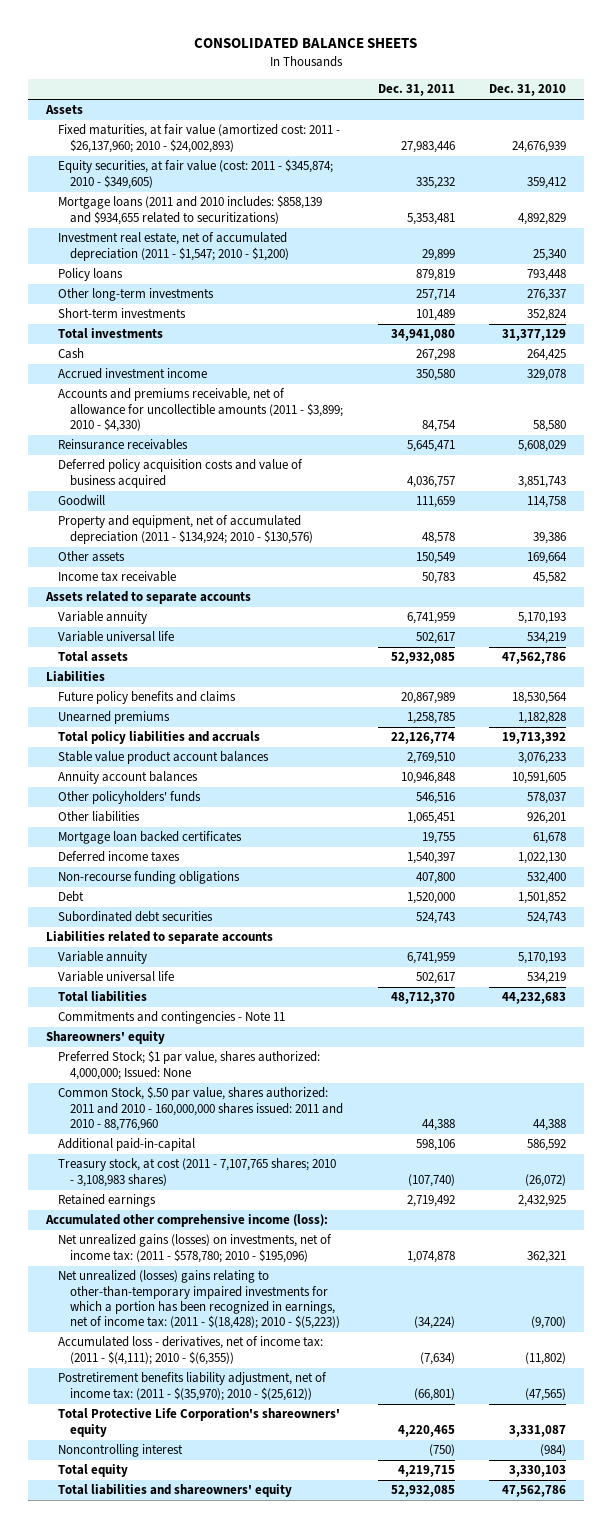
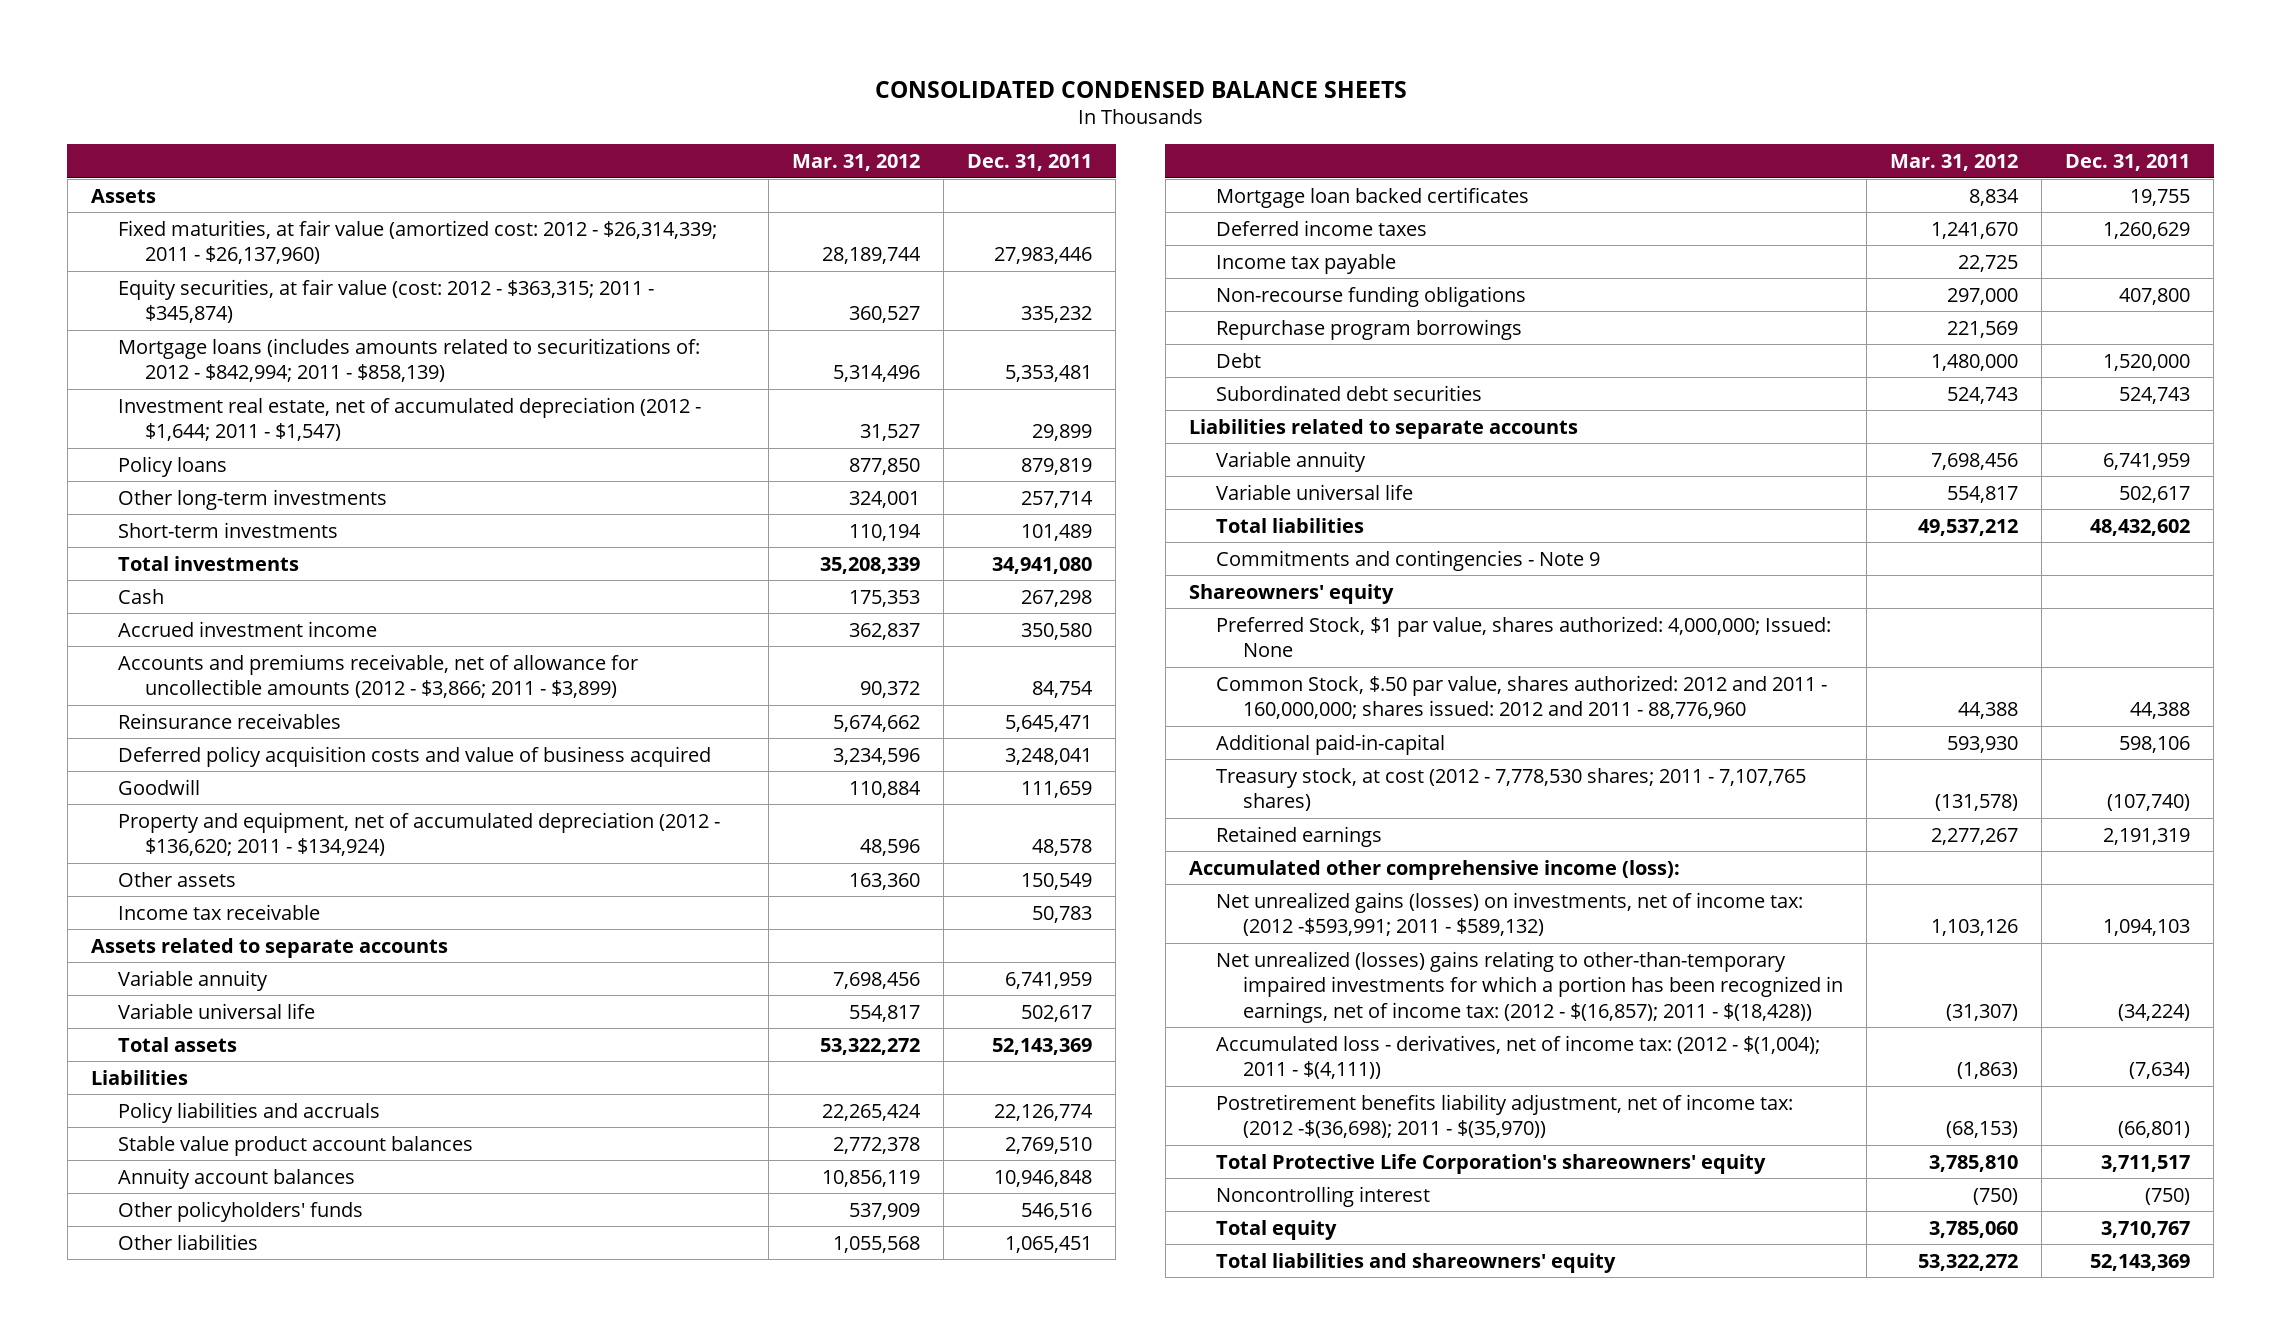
- CONSOLIDATED BALANCE SHEETS
+ CONSOLIDATED CONDENSED BALANCE SHEETS
- | Dec. 31, 2011 | Dec. 31, 2010
+ | Mar. 31, 2012 | Dec. 31, 2011
- Fixed maturities, at fair value (amortized cost: 2011 - $26,137,960; 2010 - $24,002,893) | 27,983,446 | 24,676,939
- Equity securities, at fair value (cost: 2011 - $345,874; 2010 - $349,605) | 335,232 | 359,412
- Mortgage loans (2011 and 2010 includes: $858,139 and $934,655 related to securitizations) | 5,353,481 | 4,892,829
- Investment real estate, net of accumulated depreciation (2011 - $1,547; 2010 - $1,200) | 29,899 | 25,340
+ Fixed maturities, at fair value (amortized cost: 2012 - $26,314,339; 2011 - $26,137,960) | 28,189,744 | 27,983,446
+ Equity securities, at fair value (cost: 2012 - $363,315; 2011 - $345,874) | 360,527 | 335,232
+ Mortgage loans (includes amounts related to securitizations of: 2012 - $842,994; 2011 - $858,139) | 5,314,496 | 5,353,481
+ Investment real estate, net of accumulated depreciation (2012 - $1,644; 2011 - $1,547) | 31,527 | 29,899
- Accounts and premiums receivable, net of allowance for uncollectible amounts (2011 - $3,899; 2010 - $4,330) | 84,754 | 58,580
+ Accounts and premiums receivable, net of allowance for uncollectible amounts (2012 - $3,866; 2011 - $3,899) | 90,372 | 84,754
- Deferred policy acquisition costs and value of business acquired | 4,036,757 | 3,851,743
+ Deferred policy acquisition costs and value of business acquired | 3,234,596 | 3,248,041
- Property and equipment, net of accumulated depreciation (2011 - $134,924; 2010 - $130,576) | 48,578 | 39,386
+ Property and equipment, net of accumulated depreciation (2012 - $136,620; 2011 - $134,924) | 48,596 | 48,578
- Total assets | 52,932,085 | 47,562,786
+ Total assets | 53,322,272 | 52,143,369
- Future policy benefits and claims | 20,867,989 | 18,530,564
- Unearned premiums | 1,258,785 | 1,182,828
- Total policy liabilities and accruals | 22,126,774 | 19,713,392
+ Policy liabilities and accruals | 22,265,424 | 22,126,774
- Deferred income taxes | 1,540,397 | 1,022,130
+ Deferred income taxes | 1,241,670 | 1,260,629
+ Income tax payable | 22,725 |
+ Repurchase program borrowings | 221,569 |
- Total liabilities | 48,712,370 | 44,232,683
- Commitments and contingencies - Note 11
+ Total liabilities | 49,537,212 | 48,432,602
+ Commitments and contingencies - Note 9
- Preferred Stock; $1 par value, shares authorized: 4,000,000; Issued: None
- Common Stock, $.50 par value, shares authorized: 2011 and 2010 - 160,000,000 shares issued: 2011 and 2010 - 88,776,960 | 44,388 | 44,388
+ Preferred Stock, $1 par value, shares authorized: 4,000,000; Issued: None
+ Common Stock, $.50 par value, shares authorized: 2012 and 2011 - 160,000,000; shares issued: 2012 and 2011 - 88,776,960 | 44,388 | 44,388
- Treasury stock, at cost (2011 - 7,107,765 shares; 2010 - 3,108,983 shares) | (107,740) | (26,072)
- Retained earnings | 2,719,492 | 2,432,925
+ Treasury stock, at cost (2012 - 7,778,530 shares; 2011 - 7,107,765 shares) | (131,578) | (107,740)
+ Retained earnings | 2,277,267 | 2,191,319
- Net unrealized gains (losses) on investments, net of income tax: (2011 - $578,780; 2010 - $195,096) | 1,074,878 | 362,321
- Net unrealized (losses) gains relating to other-than-temporary impaired investments for which a portion has been recognized in earnings, net of income tax: (2011 - $(18,428); 2010 - $(5,223)) | (34,224) | (9,700)
- Accumulated loss - derivatives, net of income tax: (2011 - $(4,111); 2010 - $(6,355)) | (7,634) | (11,802)
- Postretirement benefits liability adjustment, net of income tax: (2011 - $(35,970); 2010 - $(25,612)) | (66,801) | (47,565)
- Total Protective Life Corporation's shareowners' equity | 4,220,465 | 3,331,087
+ Net unrealized gains (losses) on investments, net of income tax: (2012 -$593,991; 2011 - $589,132) | 1,103,126 | 1,094,103
+ Net unrealized (losses) gains relating to other-than-temporary impaired investments for which a portion has been recognized in earnings, net of income tax: (2012 - $(16,857); 2011 - $(18,428)) | (31,307) | (34,224)
+ Accumulated loss - derivatives, net of income tax: (2012 - $(1,004); 2011 - $(4,111)) | (1,863) | (7,634)
+ Postretirement benefits liability adjustment, net of income tax: (2012 -$(36,698); 2011 - $(35,970)) | (68,153) | (66,801)
+ Total Protective Life Corporation's shareowners' equity | 3,785,810 | 3,711,517
- Total equity | 4,219,715 | 3,330,103
- Total liabilities and shareowners' equity | 52,932,085 | 47,562,786
+ Total equity | 3,785,060 | 3,710,767
+ Total liabilities and shareowners' equity | 53,322,272 | 52,143,369

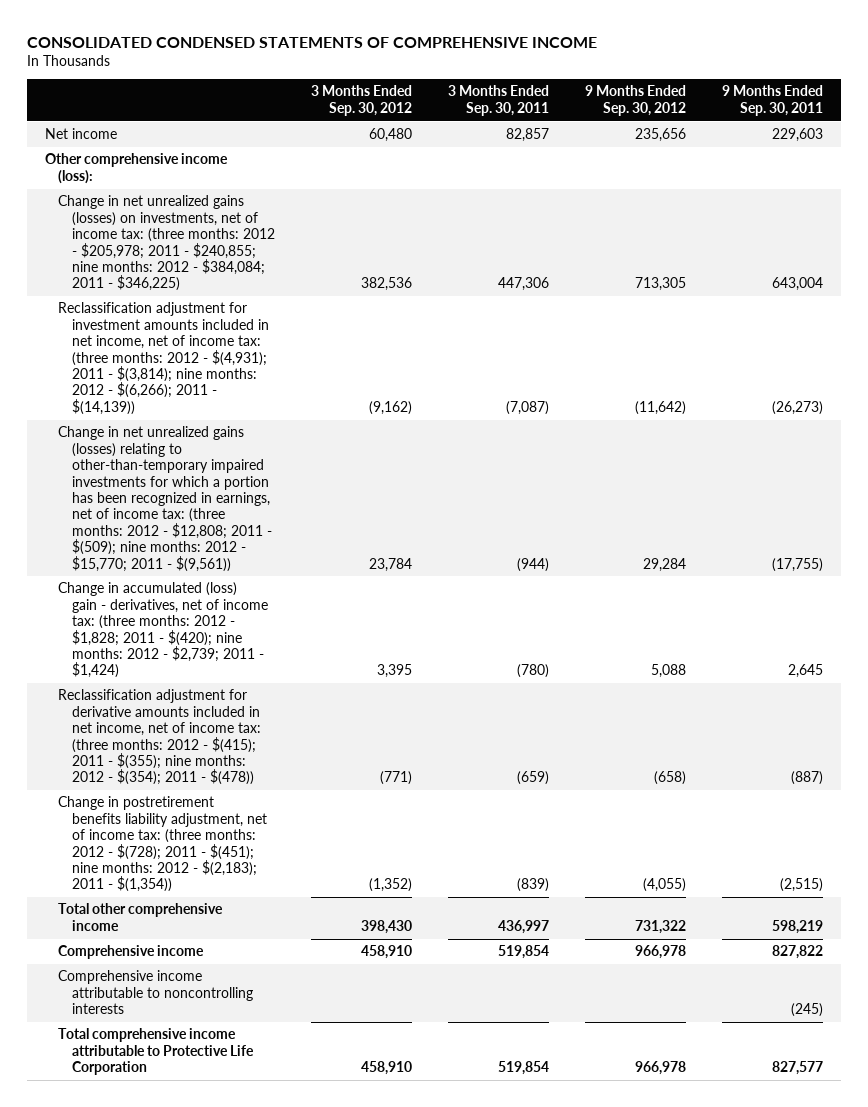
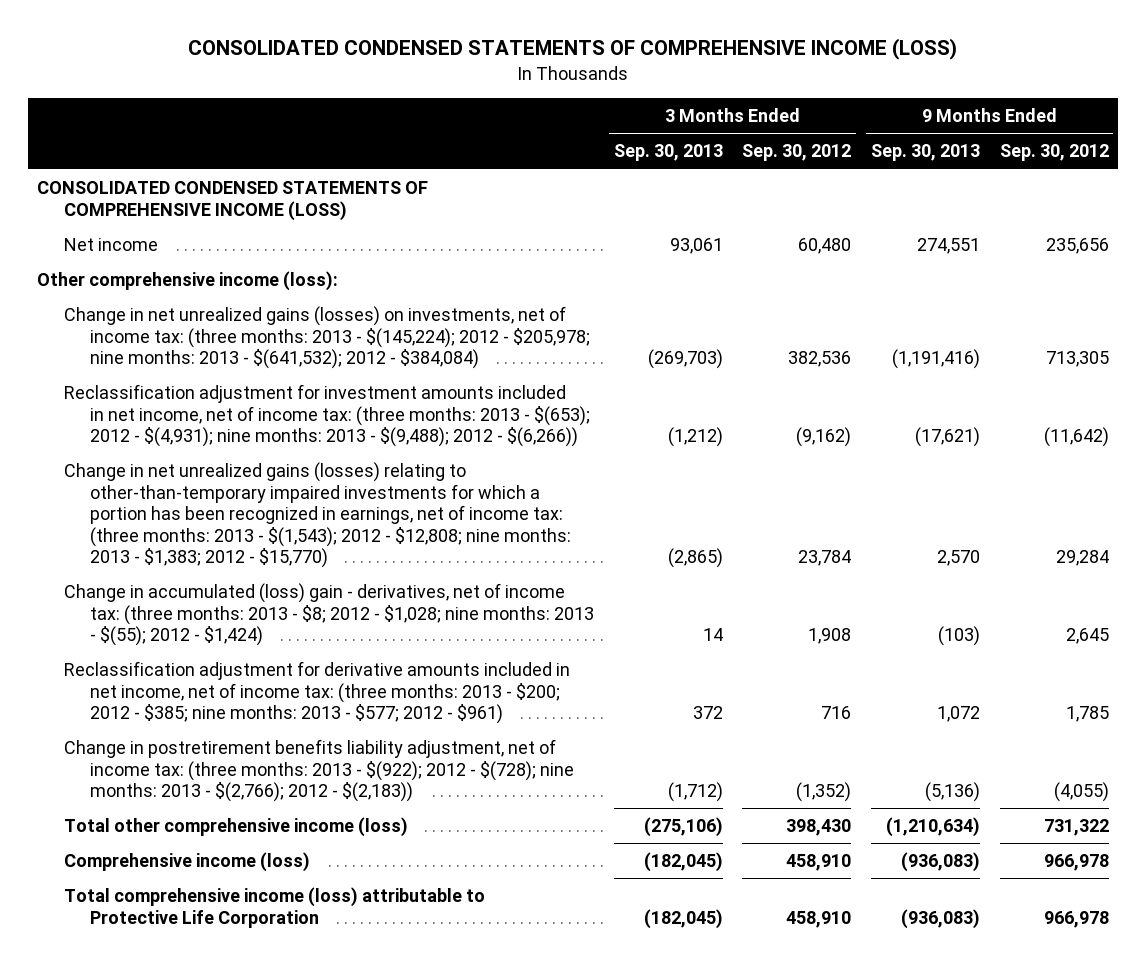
- CONSOLIDATED CONDENSED STATEMENTS OF COMPREHENSIVE INCOME
+ CONSOLIDATED CONDENSED STATEMENTS OF COMPREHENSIVE INCOME (LOSS)
- | 3 Months Ended Sep. 30, 2012 | 3 Months Ended Sep. 30, 2011 | 9 Months Ended Sep. 30, 2012 | 9 Months Ended Sep. 30, 2011
+ | 3 Months Ended Sep. 30, 2013 | 3 Months Ended Sep. 30, 2012 | 9 Months Ended Sep. 30, 2013 | 9 Months Ended Sep. 30, 2012
+ CONSOLIDATED CONDENSED STATEMENTS OF COMPREHENSIVE INCOME (LOSS)
- Change in net unrealized gains (losses) on investments, net of income tax: (three months: 2012 - $205,978; 2011 - $240,855; nine months: 2012 - $384,084; 2011 - $346,225) | 382,536 | 447,306 | 713,305 | 643,004
- Reclassification adjustment for investment amounts included in net income, net of income tax: (three months: 2012 - $(4,931); 2011 - $(3,814); nine months: 2012 - $(6,266); 2011 - $(14,139)) | (9,162) | (7,087) | (11,642) | (26,273)
- Change in net unrealized gains (losses) relating to other-than-temporary impaired investments for which a portion has been recognized in earnings, net of income tax: (three months: 2012 - $12,808; 2011 - $(509); nine months: 2012 - $15,770; 2011 - $(9,561)) | 23,784 | (944) | 29,284 | (17,755)
- Change in accumulated (loss) gain - derivatives, net of income tax: (three months: 2012 - $1,828; 2011 - $(420); nine months: 2012 - $2,739; 2011 - $1,424) | 3,395 | (780) | 5,088 | 2,645
- Reclassification adjustment for derivative amounts included in net income, net of income tax: (three months: 2012 - $(415); 2011 - $(355); nine months: 2012 - $(354); 2011 - $(478)) | (771) | (659) | (658) | (887)
- Change in postretirement benefits liability adjustment, net of income tax: (three months: 2012 - $(728); 2011 - $(451); nine months: 2012 - $(2,183); 2011 - $(1,354)) | (1,352) | (839) | (4,055) | (2,515)
- Total other comprehensive income | 398,430 | 436,997 | 731,322 | 598,219
- Comprehensive income | 458,910 | 519,854 | 966,978 | 827,822
- Comprehensive income attributable to noncontrolling interests | | | | (245)
- Total comprehensive income attributable to Protective Life Corporation | 458,910 | 519,854 | 966,978 | 827,577
+ Change in net unrealized gains (losses) on investments, net of income tax: (three months: 2013 - $(145,224); 2012 - $205,978; nine months: 2013 - $(641,532); 2012 - $384,084) | (269,703) | 382,536 | (1,191,416) | 713,305
+ Reclassification adjustment for investment amounts included in net income, net of income tax: (three months: 2013 - $(653); 2012 - $(4,931); nine months: 2013 - $(9,488); 2012 - $(6,266)) | (1,212) | (9,162) | (17,621) | (11,642)
+ Change in net unrealized gains (losses) relating to other-than-temporary impaired investments for which a portion has been recognized in earnings, net of income tax: (three months: 2013 - $(1,543); 2012 - $12,808; nine months: 2013 - $1,383; 2012 - $15,770) | (2,865) | 23,784 | 2,570 | 29,284
+ Change in accumulated (loss) gain - derivatives, net of income tax: (three months: 2013 - $8; 2012 - $1,028; nine months: 2013 - $(55); 2012 - $1,424) | 14 | 1,908 | (103) | 2,645
+ Reclassification adjustment for derivative amounts included in net income, net of income tax: (three months: 2013 - $200; 2012 - $385; nine months: 2013 - $577; 2012 - $961) | 372 | 716 | 1,072 | 1,785
+ Change in postretirement benefits liability adjustment, net of income tax: (three months: 2013 - $(922); 2012 - $(728); nine months: 2013 - $(2,766); 2012 - $(2,183)) | (1,712) | (1,352) | (5,136) | (4,055)
+ Total other comprehensive income (loss) | (275,106) | 398,430 | (1,210,634) | 731,322
+ Comprehensive income (loss) | (182,045) | 458,910 | (936,083) | 966,978
+ Total comprehensive income (loss) attributable to Protective Life Corporation | (182,045) | 458,910 | (936,083) | 966,978

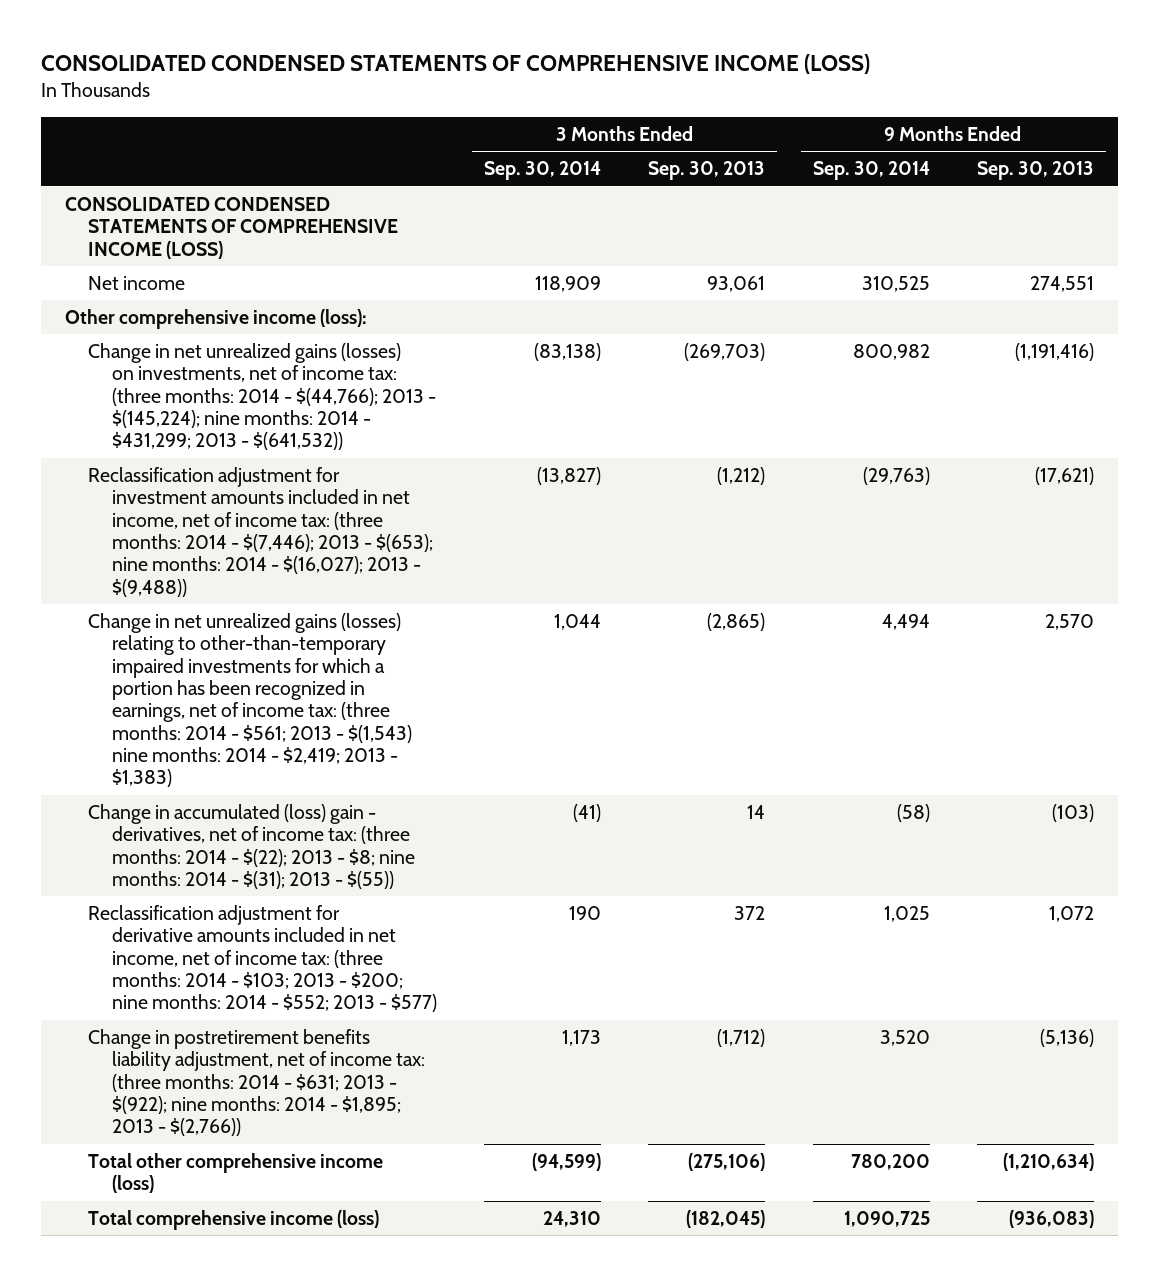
- | 3 Months Ended Sep. 30, 2013 | 3 Months Ended Sep. 30, 2012 | 9 Months Ended Sep. 30, 2013 | 9 Months Ended Sep. 30, 2012
+ | 3 Months Ended Sep. 30, 2014 | 3 Months Ended Sep. 30, 2013 | 9 Months Ended Sep. 30, 2014 | 9 Months Ended Sep. 30, 2013
- Change in net unrealized gains (losses) on investments, net of income tax: (three months: 2013 - $(145,224); 2012 - $205,978; nine months: 2013 - $(641,532); 2012 - $384,084) | (269,703) | 382,536 | (1,191,416) | 713,305
- Reclassification adjustment for investment amounts included in net income, net of income tax: (three months: 2013 - $(653); 2012 - $(4,931); nine months: 2013 - $(9,488); 2012 - $(6,266)) | (1,212) | (9,162) | (17,621) | (11,642)
- Change in net unrealized gains (losses) relating to other-than-temporary impaired investments for which a portion has been recognized in earnings, net of income tax: (three months: 2013 - $(1,543); 2012 - $12,808; nine months: 2013 - $1,383; 2012 - $15,770) | (2,865) | 23,784 | 2,570 | 29,284
- Change in accumulated (loss) gain - derivatives, net of income tax: (three months: 2013 - $8; 2012 - $1,028; nine months: 2013 - $(55); 2012 - $1,424) | 14 | 1,908 | (103) | 2,645
- Reclassification adjustment for derivative amounts included in net income, net of income tax: (three months: 2013 - $200; 2012 - $385; nine months: 2013 - $577; 2012 - $961) | 372 | 716 | 1,072 | 1,785
- Change in postretirement benefits liability adjustment, net of income tax: (three months: 2013 - $(922); 2012 - $(728); nine months: 2013 - $(2,766); 2012 - $(2,183)) | (1,712) | (1,352) | (5,136) | (4,055)
+ Change in net unrealized gains (losses) on investments, net of income tax: (three months: 2014 - $(44,766); 2013 - $(145,224); nine months: 2014 - $431,299; 2013 - $(641,532)) | (83,138) | (269,703) | 800,982 | (1,191,416)
+ Reclassification adjustment for investment amounts included in net income, net of income tax: (three months: 2014 - $(7,446); 2013 - $(653); nine months: 2014 - $(16,027); 2013 - $(9,488)) | (13,827) | (1,212) | (29,763) | (17,621)
+ Change in net unrealized gains (losses) relating to other-than-temporary impaired investments for which a portion has been recognized in earnings, net of income tax: (three months: 2014 - $561; 2013 - $(1,543) nine months: 2014 - $2,419; 2013 - $1,383) | 1,044 | (2,865) | 4,494 | 2,570
+ Change in accumulated (loss) gain - derivatives, net of income tax: (three months: 2014 - $(22); 2013 - $8; nine months: 2014 - $(31); 2013 - $(55)) | (41) | 14 | (58) | (103)
+ Reclassification adjustment for derivative amounts included in net income, net of income tax: (three months: 2014 - $103; 2013 - $200; nine months: 2014 - $552; 2013 - $577) | 190 | 372 | 1,025 | 1,072
+ Change in postretirement benefits liability adjustment, net of income tax: (three months: 2014 - $631; 2013 - $(922); nine months: 2014 - $1,895; 2013 - $(2,766)) | 1,173 | (1,712) | 3,520 | (5,136)
- Comprehensive income (loss) | (182,045) | 458,910 | (936,083) | 966,978
- Total comprehensive income (loss) attributable to Protective Life Corporation | (182,045) | 458,910 | (936,083) | 966,978
+ Total comprehensive income (loss) | 24,310 | (182,045) | 1,090,725 | (936,083)

